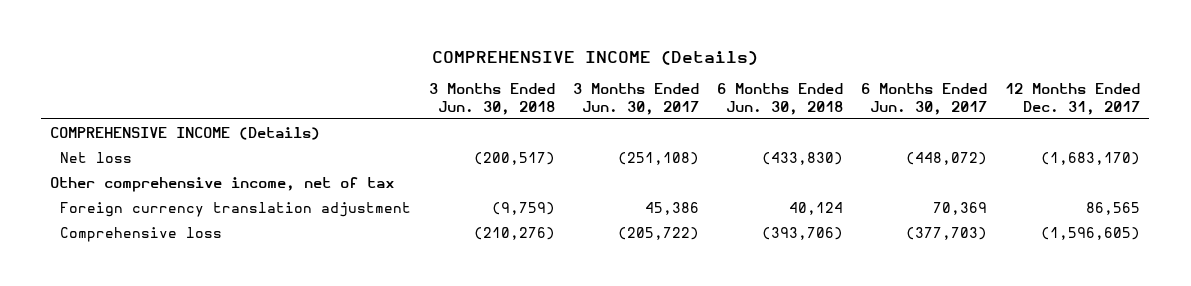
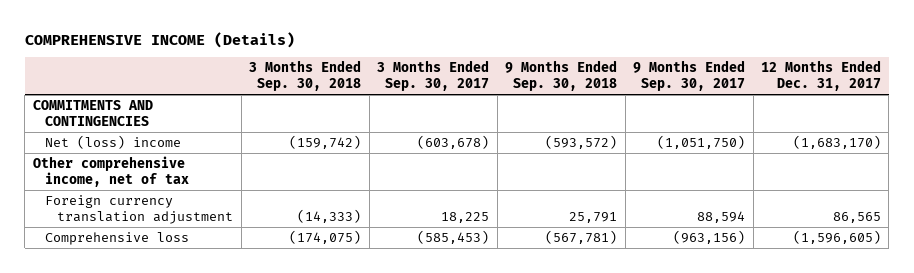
- | 3 Months Ended Jun. 30, 2018 | 3 Months Ended Jun. 30, 2017 | 6 Months Ended Jun. 30, 2018 | 6 Months Ended Jun. 30, 2017 | 12 Months Ended Dec. 31, 2017
+ | 3 Months Ended Sep. 30, 2018 | 3 Months Ended Sep. 30, 2017 | 9 Months Ended Sep. 30, 2018 | 9 Months Ended Sep. 30, 2017 | 12 Months Ended Dec. 31, 2017
- COMPREHENSIVE INCOME (Details)
- Net loss | (200,517) | (251,108) | (433,830) | (448,072) | (1,683,170)
+ COMMITMENTS AND CONTINGENCIES
+ Net (loss) income | (159,742) | (603,678) | (593,572) | (1,051,750) | (1,683,170)

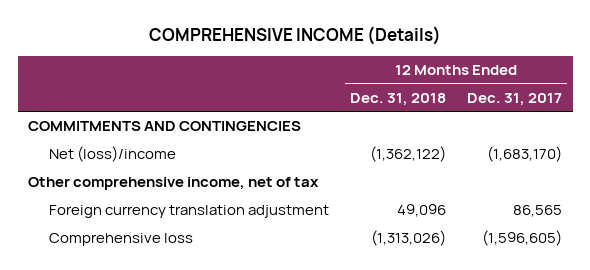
- | 3 Months Ended Sep. 30, 2018 | 3 Months Ended Sep. 30, 2017 | 9 Months Ended Sep. 30, 2018 | 9 Months Ended Sep. 30, 2017 | 12 Months Ended Dec. 31, 2017
+ | 12 Months Ended Dec. 31, 2018 | 12 Months Ended Dec. 31, 2017
- Net (loss) income | (159,742) | (603,678) | (593,572) | (1,051,750) | (1,683,170)
+ Net (loss)/income | (1,362,122) | (1,683,170)

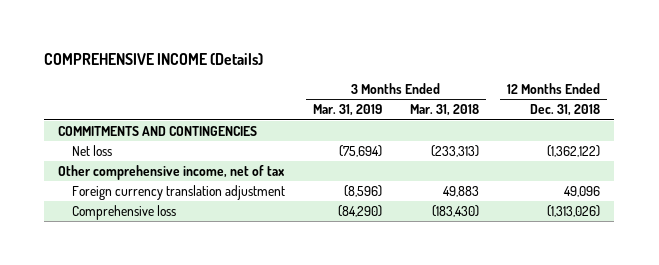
- | 12 Months Ended Dec. 31, 2018 | 12 Months Ended Dec. 31, 2017
+ | 3 Months Ended Mar. 31, 2019 | 3 Months Ended Mar. 31, 2018 | 12 Months Ended Dec. 31, 2018
- Net (loss)/income | (1,362,122) | (1,683,170)
+ Net loss | (75,694) | (233,313) | (1,362,122)

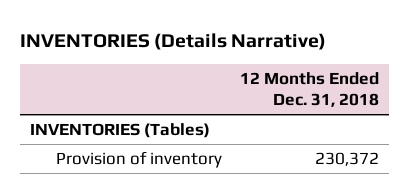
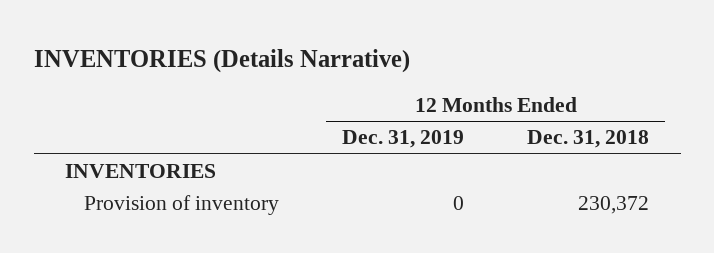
- | 12 Months Ended Dec. 31, 2018
+ | 12 Months Ended Dec. 31, 2019 | 12 Months Ended Dec. 31, 2018
- INVENTORIES (Tables)
+ INVENTORIES

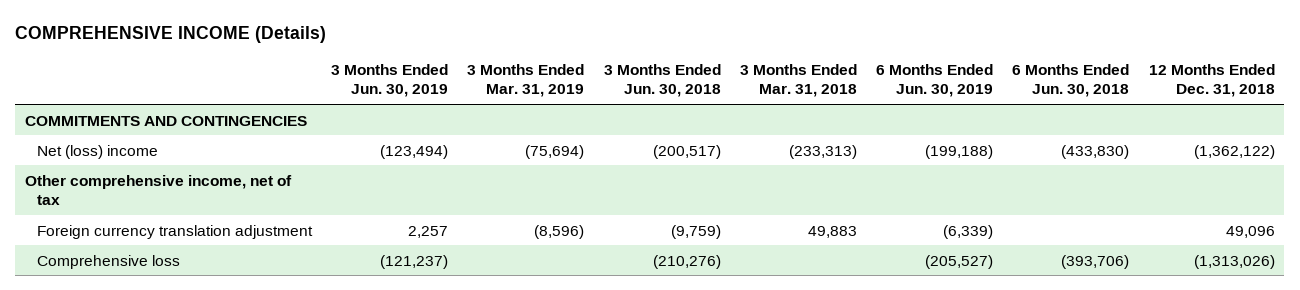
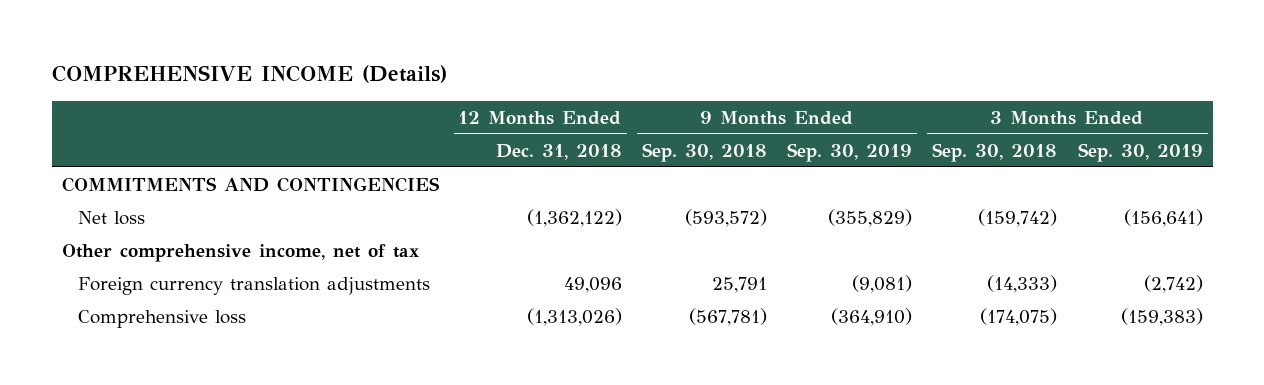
- | 3 Months Ended Jun. 30, 2019 | 3 Months Ended Mar. 31, 2019 | 3 Months Ended Jun. 30, 2018 | 3 Months Ended Mar. 31, 2018 | 6 Months Ended Jun. 30, 2019 | 6 Months Ended Jun. 30, 2018 | 12 Months Ended Dec. 31, 2018
+ | 12 Months Ended Dec. 31, 2018 | 9 Months Ended Sep. 30, 2018 | 9 Months Ended Sep. 30, 2019 | 3 Months Ended Sep. 30, 2018 | 3 Months Ended Sep. 30, 2019
- Net (loss) income | (123,494) | (75,694) | (200,517) | (233,313) | (199,188) | (433,830) | (1,362,122)
+ Net loss | (1,362,122) | (593,572) | (355,829) | (159,742) | (156,641)
- Foreign currency translation adjustment | 2,257 | (8,596) | (9,759) | 49,883 | (6,339) | | 49,096
+ Foreign currency translation adjustments | 49,096 | 25,791 | (9,081) | (14,333) | (2,742)

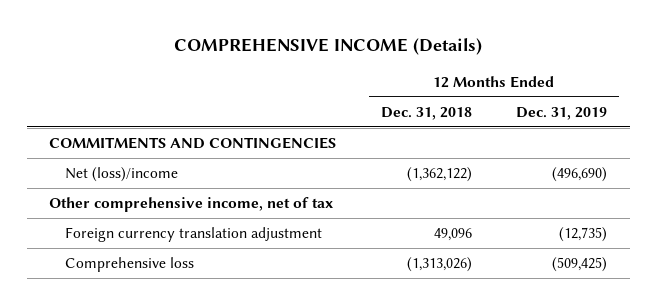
- | 12 Months Ended Dec. 31, 2018 | 9 Months Ended Sep. 30, 2018 | 9 Months Ended Sep. 30, 2019 | 3 Months Ended Sep. 30, 2018 | 3 Months Ended Sep. 30, 2019
+ | 12 Months Ended Dec. 31, 2018 | 12 Months Ended Dec. 31, 2019
- Net loss | (1,362,122) | (593,572) | (355,829) | (159,742) | (156,641)
+ Net (loss)/income | (1,362,122) | (496,690)
- Foreign currency translation adjustments | 49,096 | 25,791 | (9,081) | (14,333) | (2,742)
+ Foreign currency translation adjustment | 49,096 | (12,735)

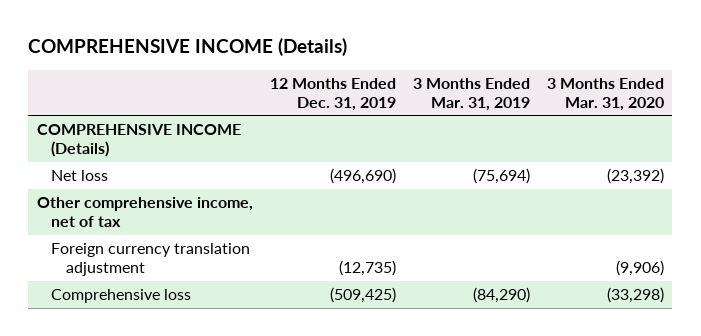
- | 12 Months Ended Dec. 31, 2018 | 12 Months Ended Dec. 31, 2019
+ | 12 Months Ended Dec. 31, 2019 | 3 Months Ended Mar. 31, 2019 | 3 Months Ended Mar. 31, 2020
- COMMITMENTS AND CONTINGENCIES
- Net (loss)/income | (1,362,122) | (496,690)
+ COMPREHENSIVE INCOME (Details)
+ Net loss | (496,690) | (75,694) | (23,392)

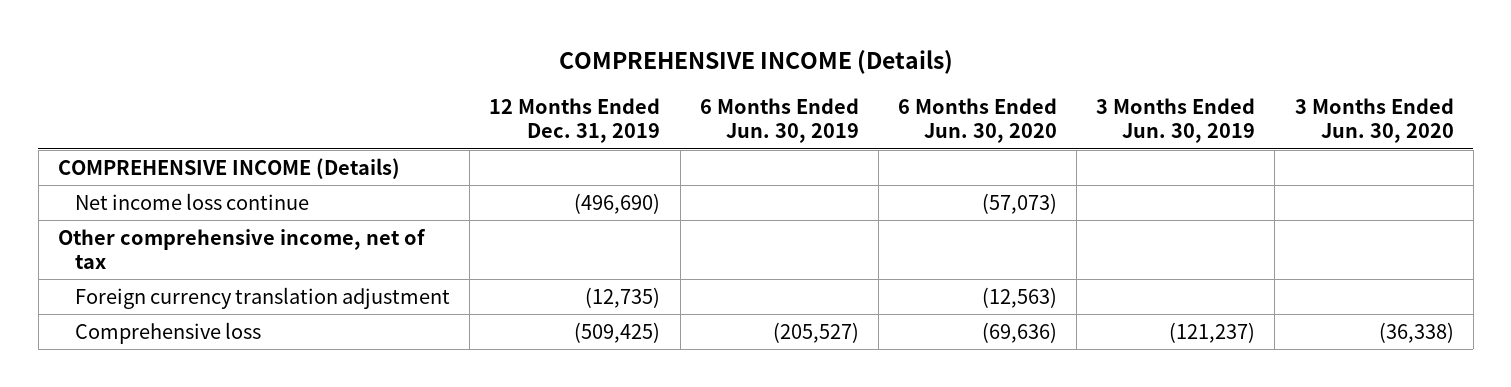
- | 12 Months Ended Dec. 31, 2019 | 3 Months Ended Mar. 31, 2019 | 3 Months Ended Mar. 31, 2020
+ | 12 Months Ended Dec. 31, 2019 | 6 Months Ended Jun. 30, 2019 | 6 Months Ended Jun. 30, 2020 | 3 Months Ended Jun. 30, 2019 | 3 Months Ended Jun. 30, 2020
- Net loss | (496,690) | (75,694) | (23,392)
+ Net income loss continue | (496,690) | | (57,073) | |

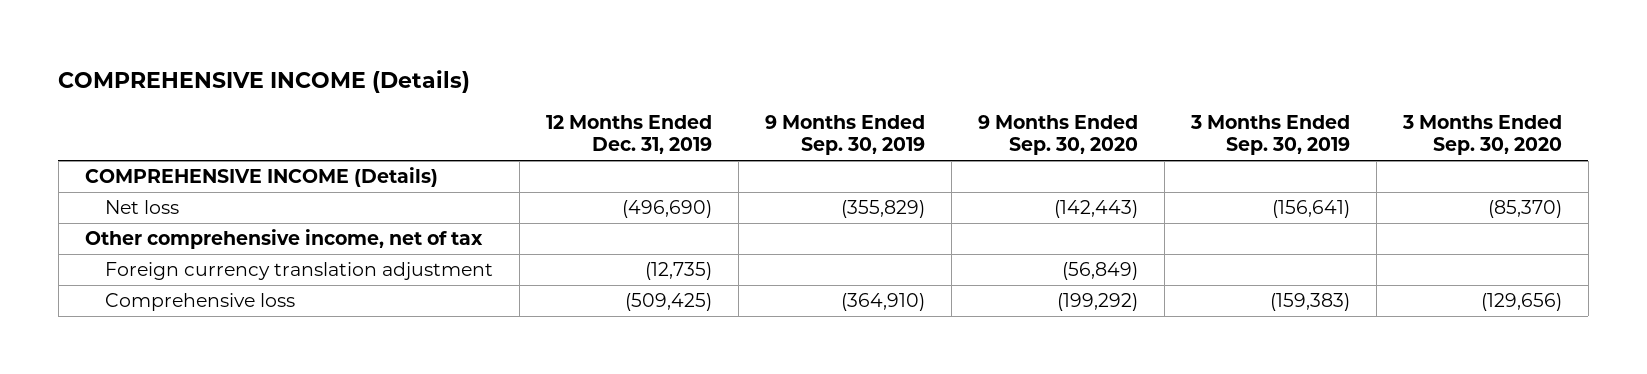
- | 12 Months Ended Dec. 31, 2019 | 6 Months Ended Jun. 30, 2019 | 6 Months Ended Jun. 30, 2020 | 3 Months Ended Jun. 30, 2019 | 3 Months Ended Jun. 30, 2020
+ | 12 Months Ended Dec. 31, 2019 | 9 Months Ended Sep. 30, 2019 | 9 Months Ended Sep. 30, 2020 | 3 Months Ended Sep. 30, 2019 | 3 Months Ended Sep. 30, 2020
- Net income loss continue | (496,690) | | (57,073) | |
+ Net loss | (496,690) | (355,829) | (142,443) | (156,641) | (85,370)

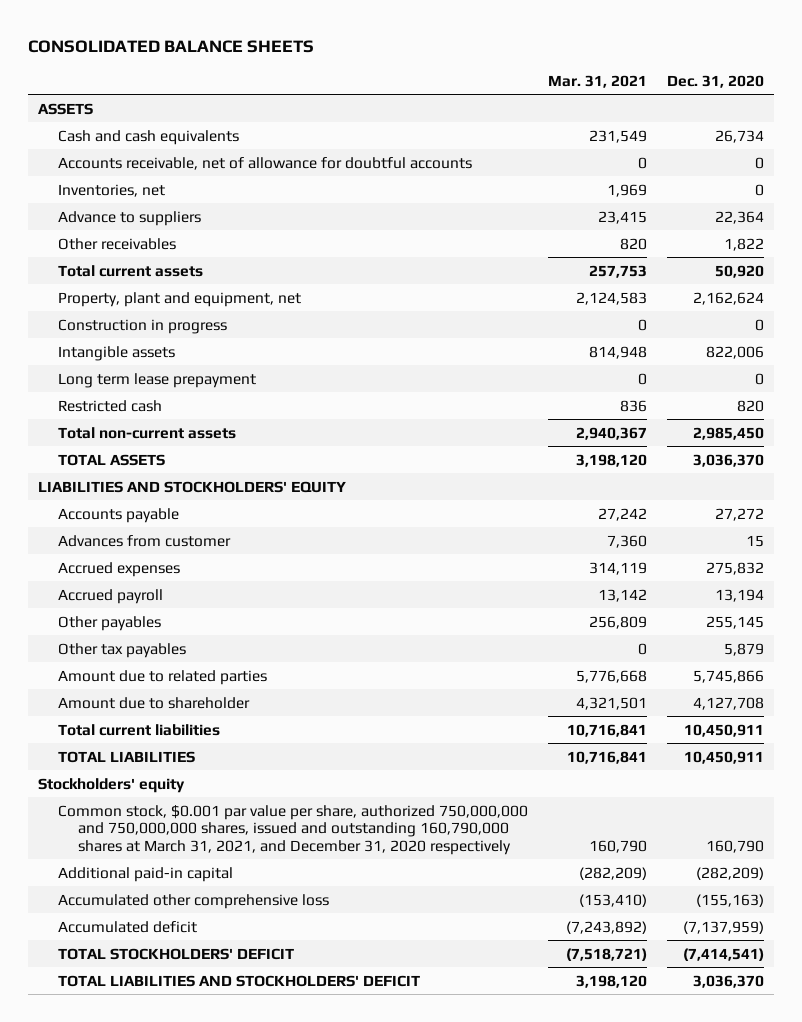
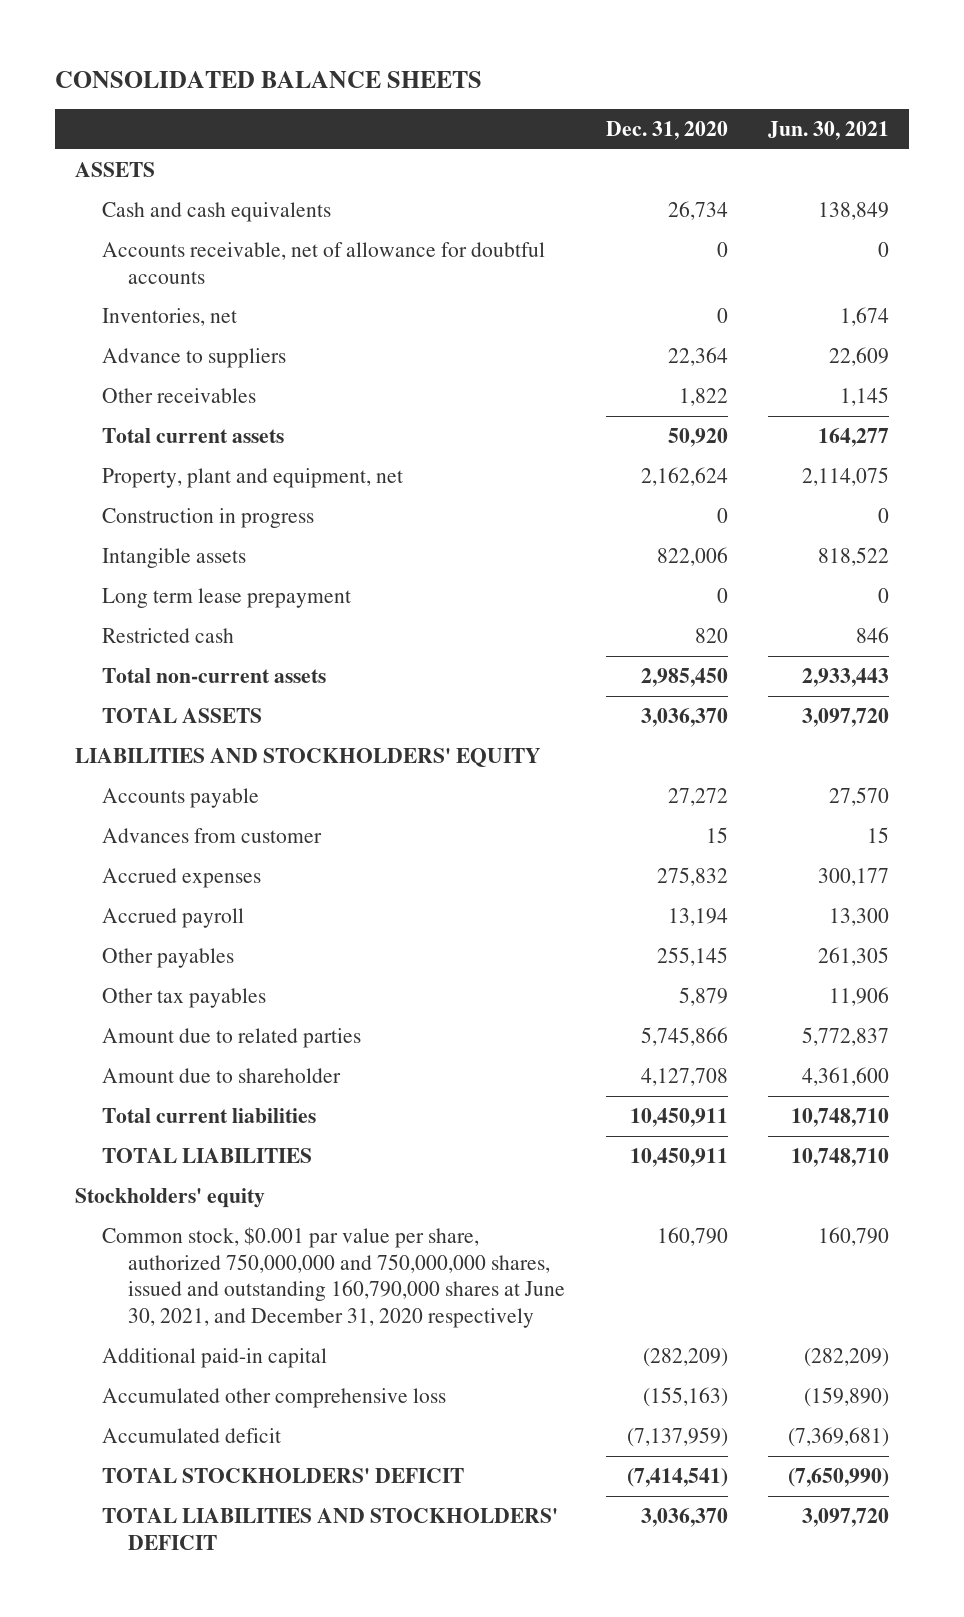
- | Mar. 31, 2021 | Dec. 31, 2020
+ | Dec. 31, 2020 | Jun. 30, 2021
- Common stock, $0.001 par value per share, authorized 750,000,000 and 750,000,000 shares, issued and outstanding 160,790,000 shares at March 31, 2021, and December 31, 2020 respectively | 160,790 | 160,790
+ Common stock, $0.001 par value per share, authorized 750,000,000 and 750,000,000 shares, issued and outstanding 160,790,000 shares at June 30, 2021, and December 31, 2020 respectively | 160,790 | 160,790

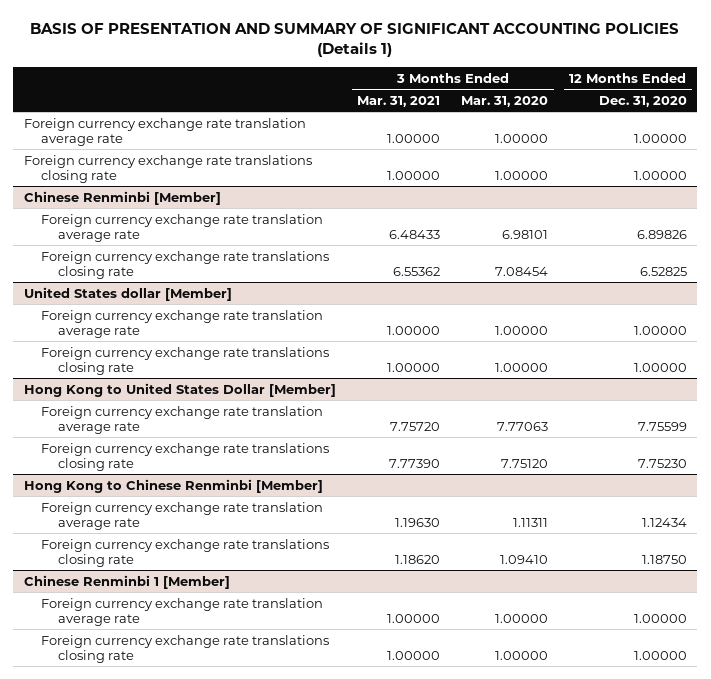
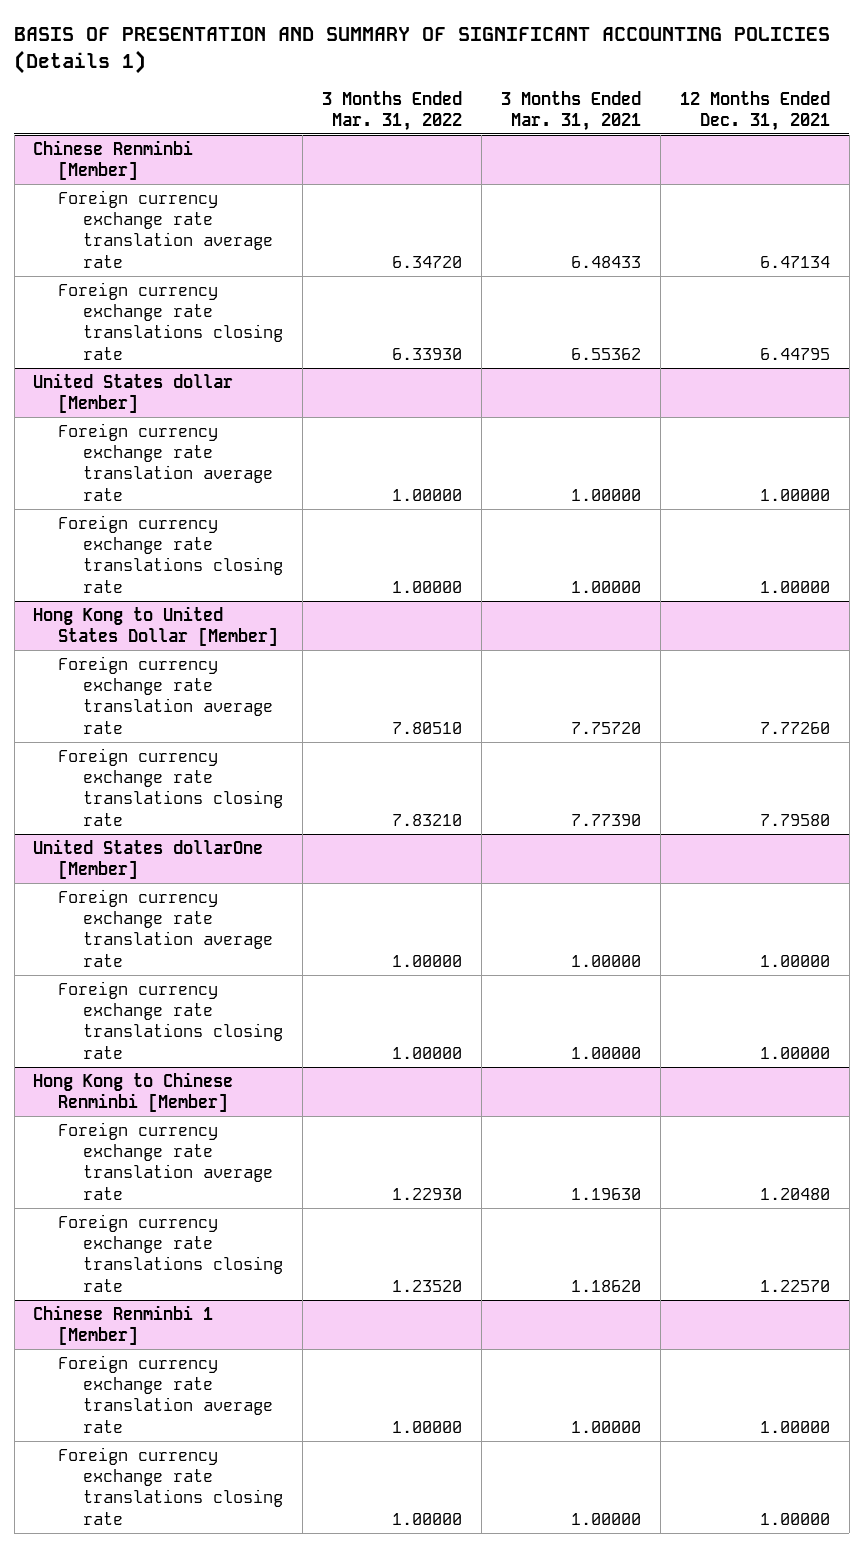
- | 3 Months Ended Mar. 31, 2021 | 3 Months Ended Mar. 31, 2020 | 12 Months Ended Dec. 31, 2020
+ | 3 Months Ended Mar. 31, 2022 | 3 Months Ended Mar. 31, 2021 | 12 Months Ended Dec. 31, 2021
- Foreign currency exchange rate translation average rate | 1.00000 | 1.00000 | 1.00000
- Foreign currency exchange rate translations closing rate | 1.00000 | 1.00000 | 1.00000
+ United States dollarOne [Member]
+ Foreign currency exchange rate translation average rate | 1.00000 | 1.00000 | 1.00000
+ Foreign currency exchange rate translations closing rate | 1.00000 | 1.00000 | 1.00000

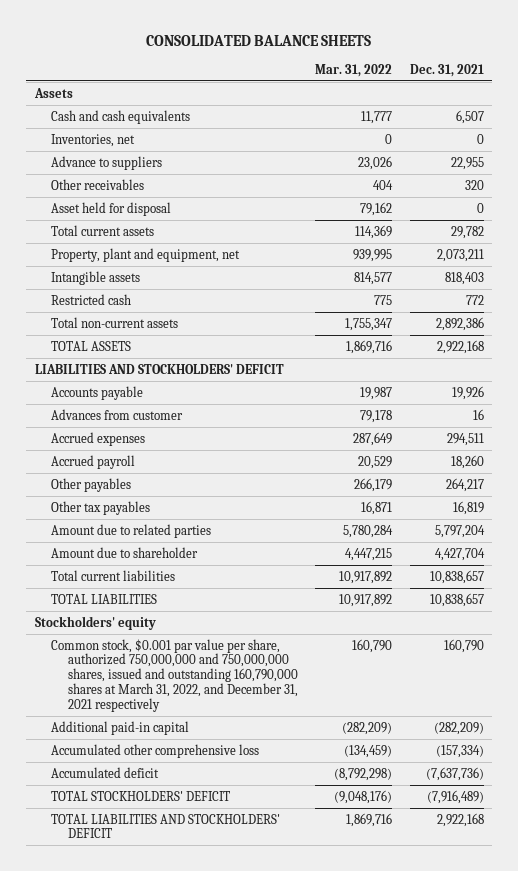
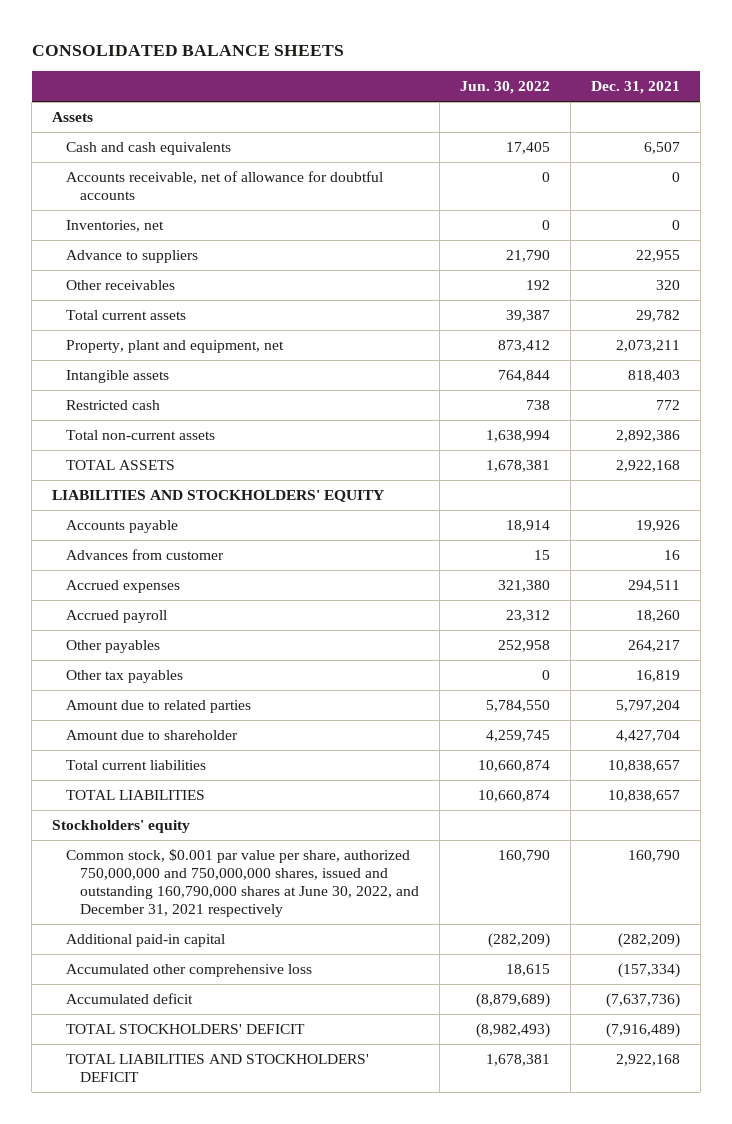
- | Mar. 31, 2022 | Dec. 31, 2021
+ | Jun. 30, 2022 | Dec. 31, 2021
+ Accounts receivable, net of allowance for doubtful accounts | 0 | 0
- Asset held for disposal | 79,162 | 0
- LIABILITIES AND STOCKHOLDERS' DEFICIT
+ LIABILITIES AND STOCKHOLDERS' EQUITY
- Common stock, $0.001 par value per share, authorized 750,000,000 and 750,000,000 shares, issued and outstanding 160,790,000 shares at March 31, 2022, and December 31, 2021 respectively | 160,790 | 160,790
+ Common stock, $0.001 par value per share, authorized 750,000,000 and 750,000,000 shares, issued and outstanding 160,790,000 shares at June 30, 2022, and December 31, 2021 respectively | 160,790 | 160,790

